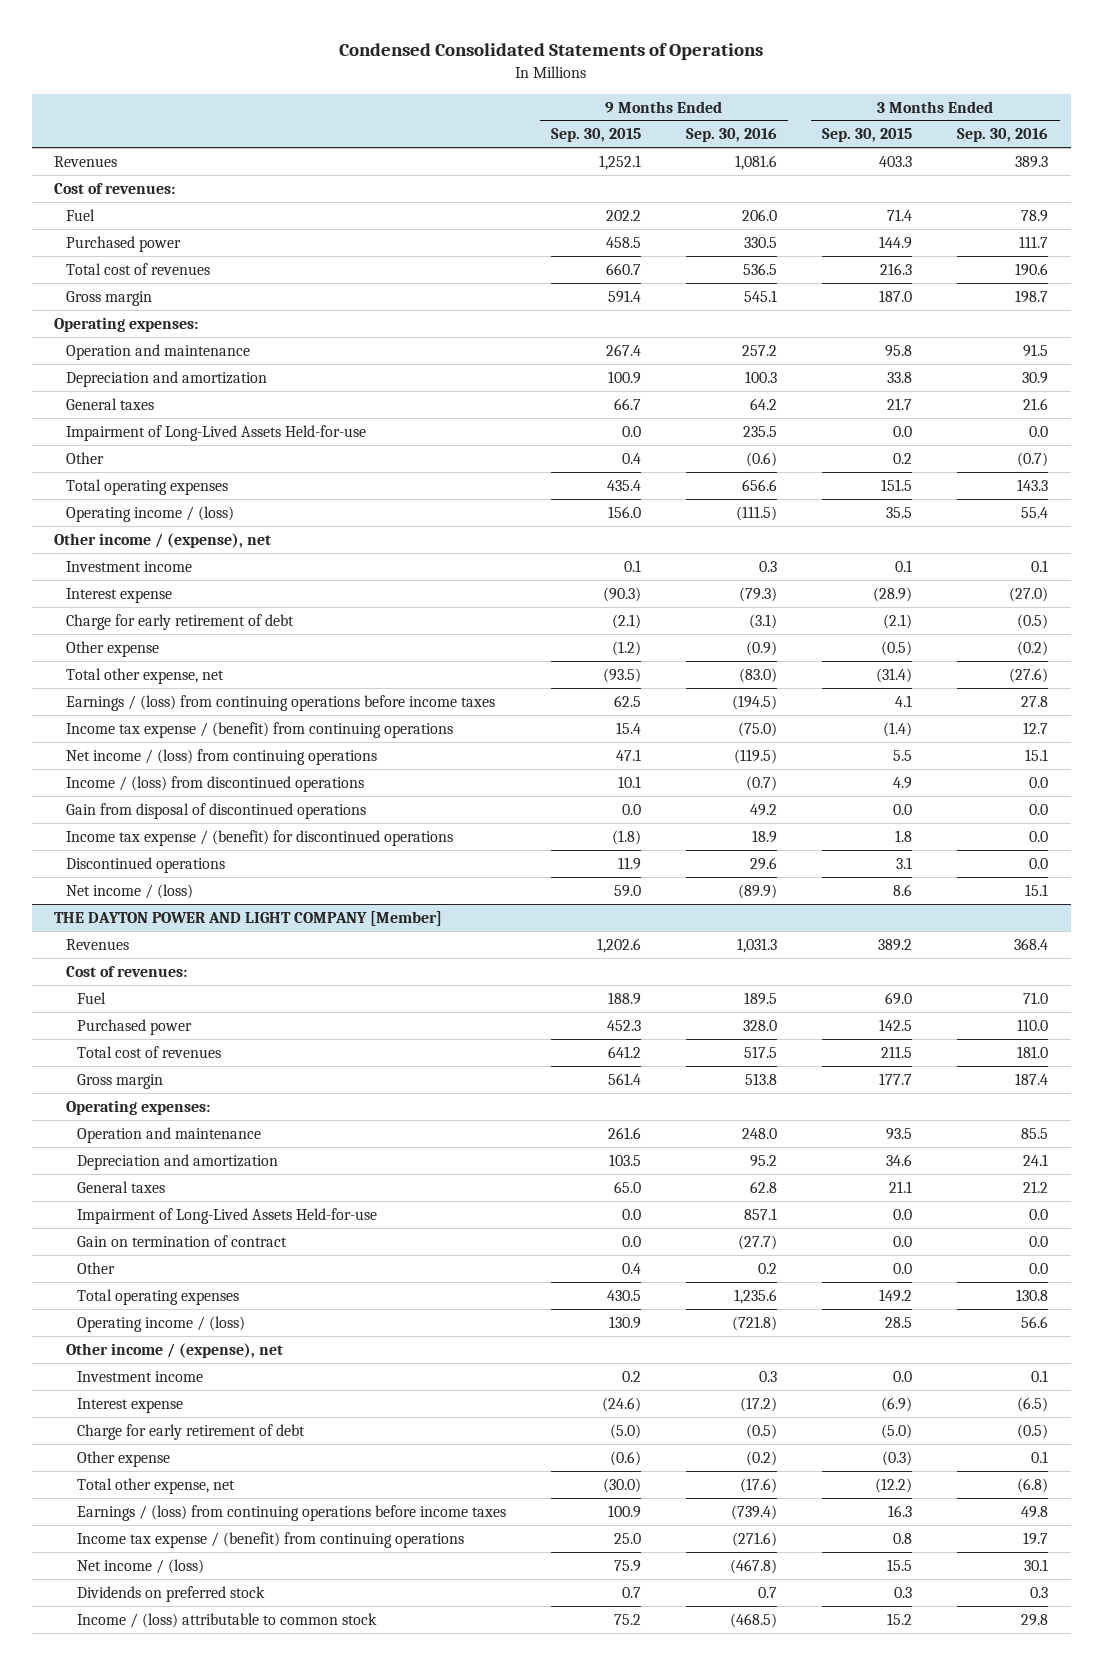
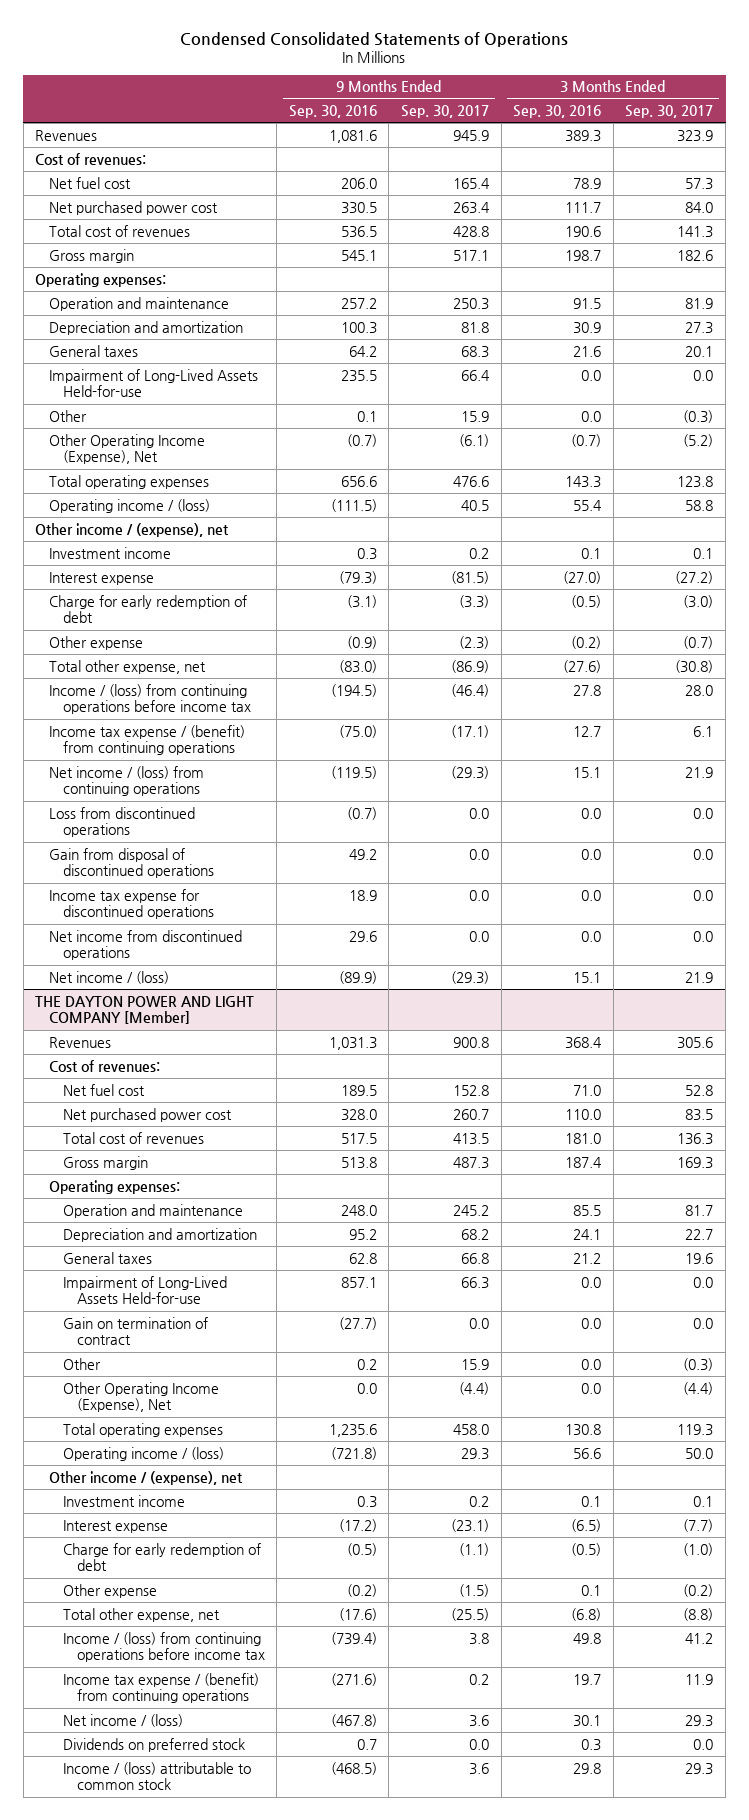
- | 9 Months Ended Sep. 30, 2015 | 9 Months Ended Sep. 30, 2016 | 3 Months Ended Sep. 30, 2015 | 3 Months Ended Sep. 30, 2016
+ | 9 Months Ended Sep. 30, 2016 | 9 Months Ended Sep. 30, 2017 | 3 Months Ended Sep. 30, 2016 | 3 Months Ended Sep. 30, 2017
- Fuel | 202.2 | 206.0 | 71.4 | 78.9
- Purchased power | 458.5 | 330.5 | 144.9 | 111.7
+ Net fuel cost | 206.0 | 165.4 | 78.9 | 57.3
+ Net purchased power cost | 330.5 | 263.4 | 111.7 | 84.0
- Other | 0.4 | (0.6) | 0.2 | (0.7)
+ Other | 0.1 | 15.9 | 0.0 | (0.3)
+ Other Operating Income (Expense), Net | (0.7) | (6.1) | (0.7) | (5.2)
- Charge for early retirement of debt | (2.1) | (3.1) | (2.1) | (0.5)
+ Charge for early redemption of debt | (3.1) | (3.3) | (0.5) | (3.0)
- Earnings / (loss) from continuing operations before income taxes | 62.5 | (194.5) | 4.1 | 27.8
+ Income / (loss) from continuing operations before income tax | (194.5) | (46.4) | 27.8 | 28.0
- Income / (loss) from discontinued operations | 10.1 | (0.7) | 4.9 | 0.0
+ Loss from discontinued operations | (0.7) | 0.0 | 0.0 | 0.0
- Income tax expense / (benefit) for discontinued operations | (1.8) | 18.9 | 1.8 | 0.0
- Discontinued operations | 11.9 | 29.6 | 3.1 | 0.0
+ Income tax expense for discontinued operations | 18.9 | 0.0 | 0.0 | 0.0
+ Net income from discontinued operations | 29.6 | 0.0 | 0.0 | 0.0
@ THE DAYTON POWER AND LIGHT COMPANY [Member]
- Fuel | 188.9 | 189.5 | 69.0 | 71.0
- Purchased power | 452.3 | 328.0 | 142.5 | 110.0
+ Net fuel cost | 189.5 | 152.8 | 71.0 | 52.8
+ Net purchased power cost | 328.0 | 260.7 | 110.0 | 83.5
+ Other Operating Income (Expense), Net | 0.0 | (4.4) | 0.0 | (4.4)
- Charge for early retirement of debt | (5.0) | (0.5) | (5.0) | (0.5)
+ Charge for early redemption of debt | (0.5) | (1.1) | (0.5) | (1.0)
- Earnings / (loss) from continuing operations before income taxes | 100.9 | (739.4) | 16.3 | 49.8
+ Income / (loss) from continuing operations before income tax | (739.4) | 3.8 | 49.8 | 41.2

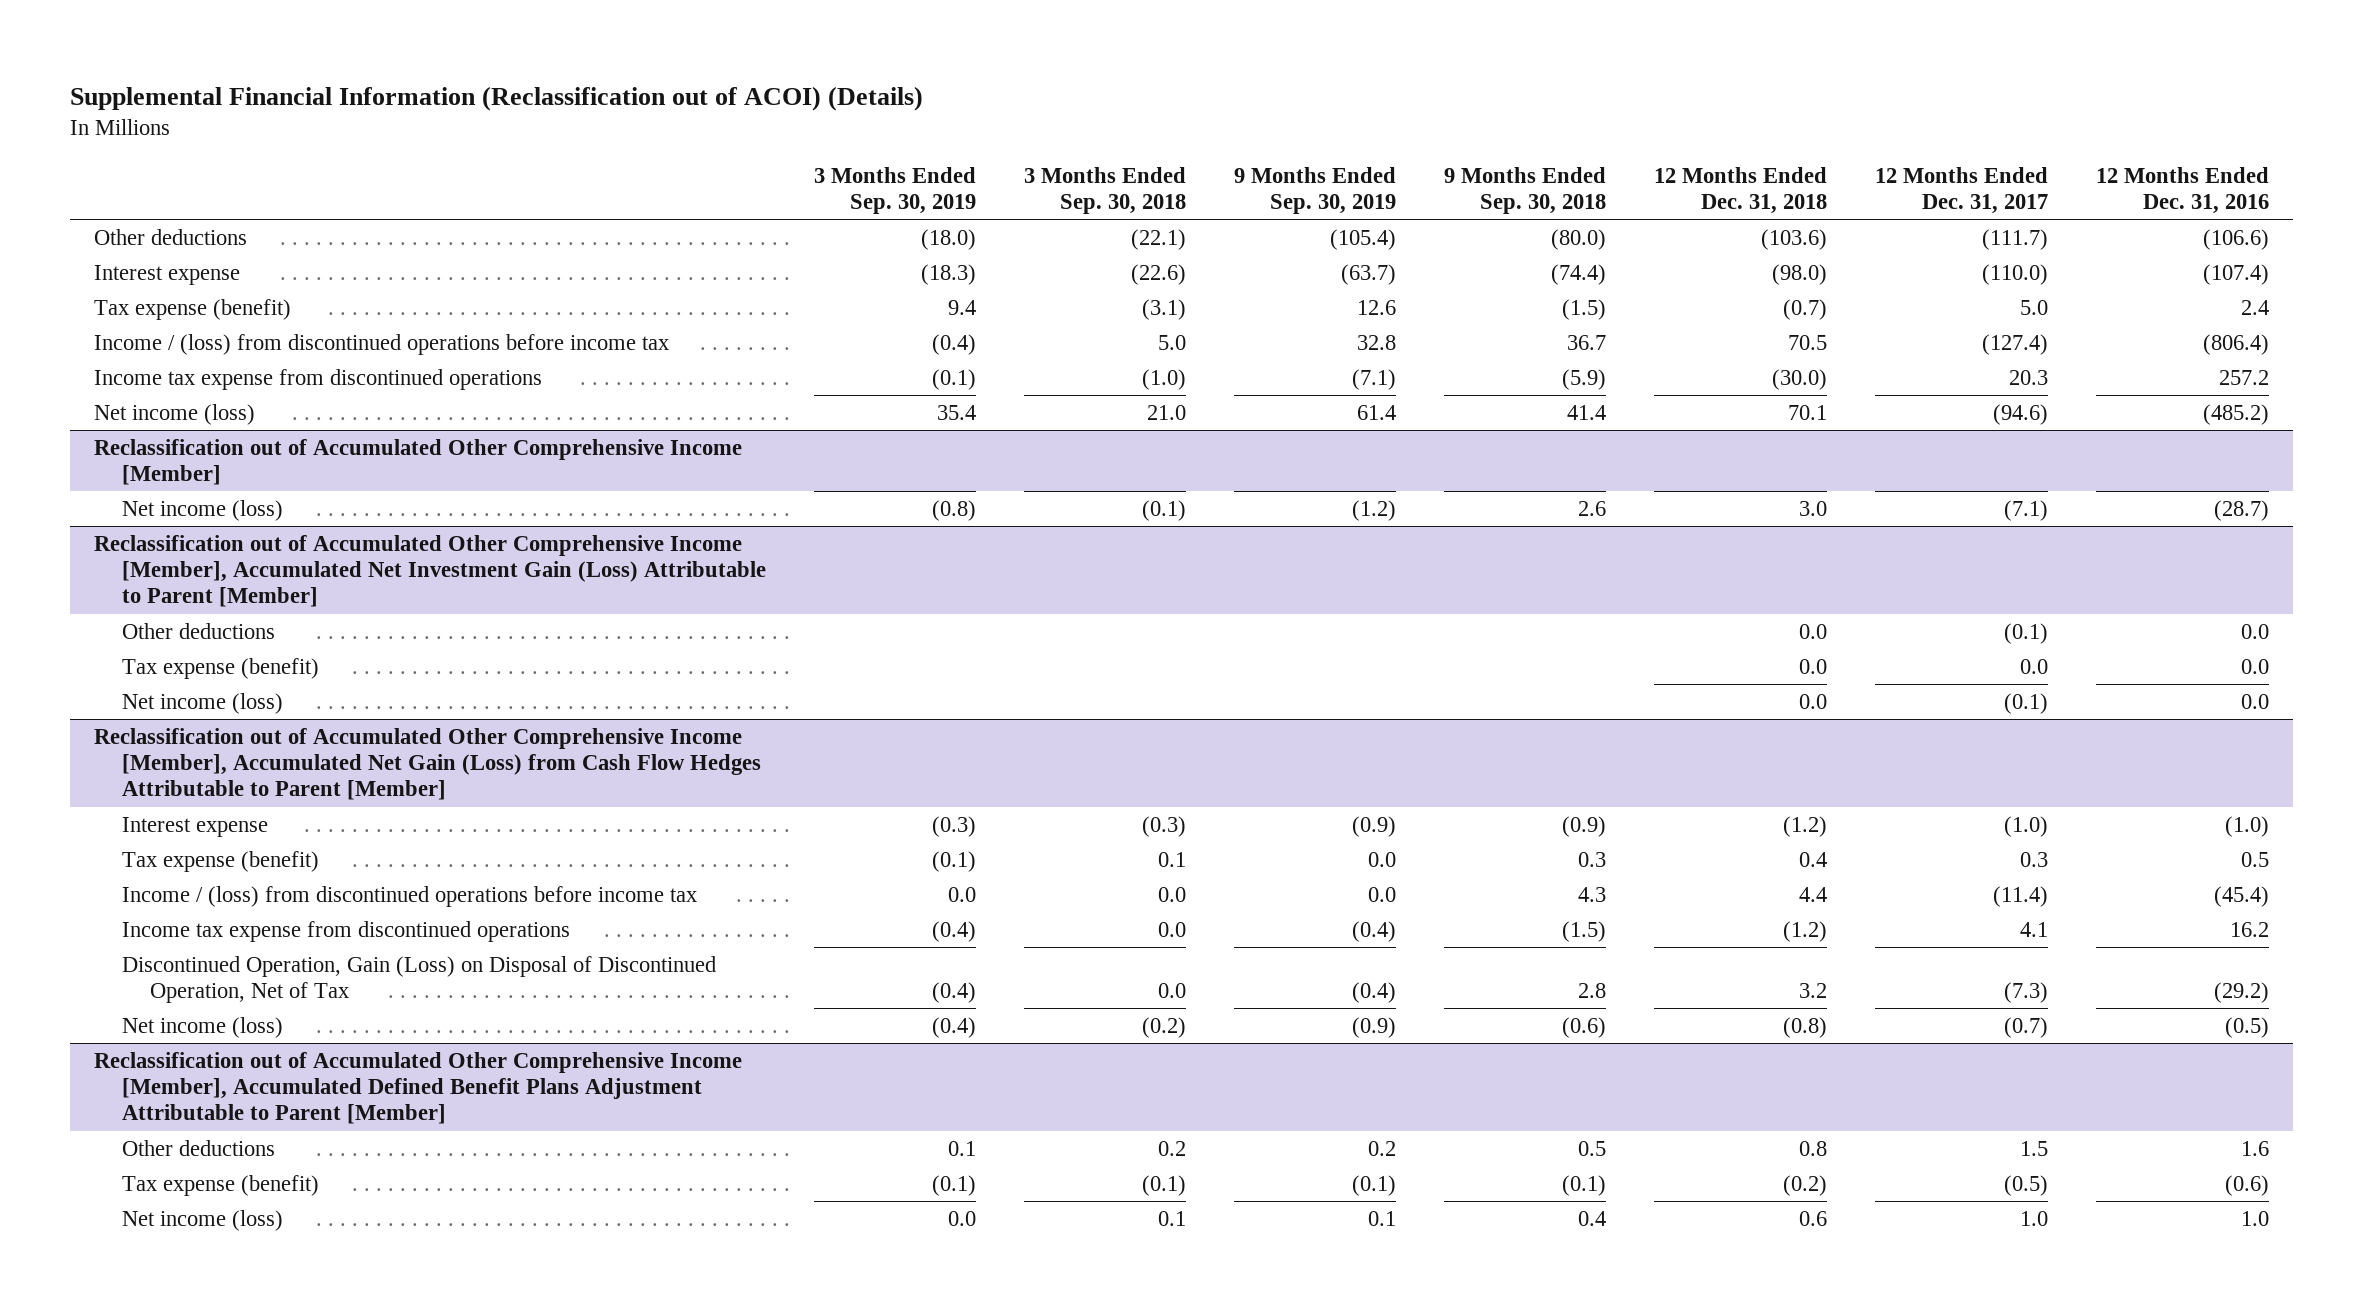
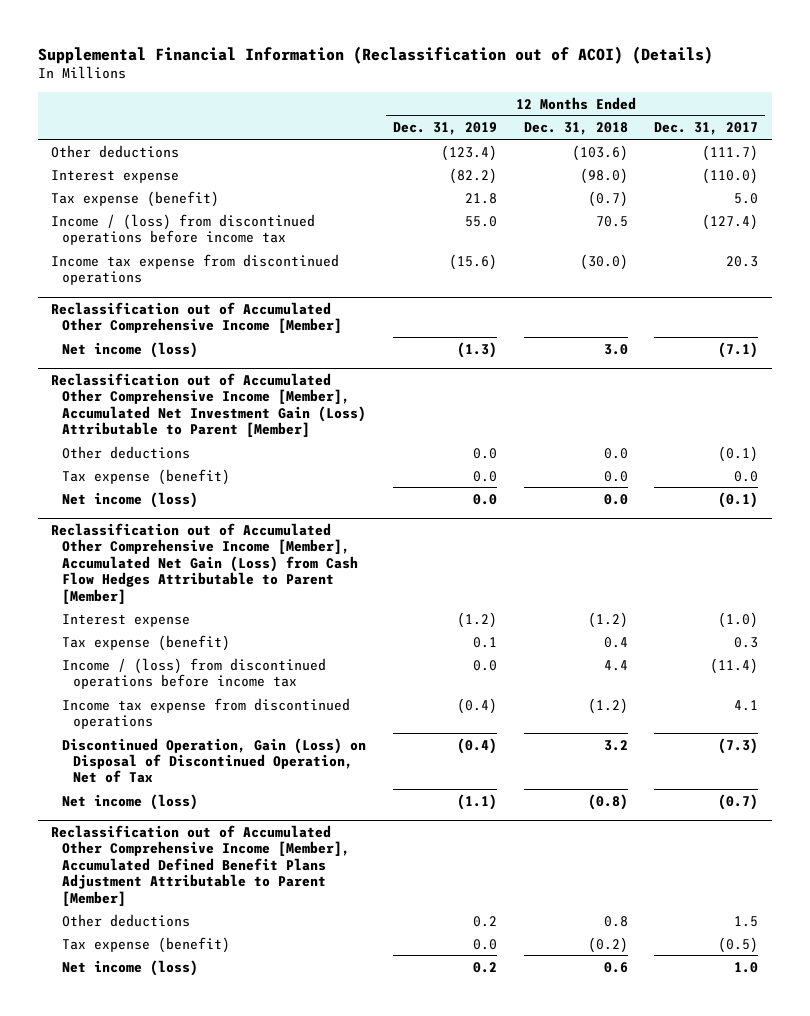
- | 3 Months Ended Sep. 30, 2019 | 3 Months Ended Sep. 30, 2018 | 9 Months Ended Sep. 30, 2019 | 9 Months Ended Sep. 30, 2018 | 12 Months Ended Dec. 31, 2018 | 12 Months Ended Dec. 31, 2017 | 12 Months Ended Dec. 31, 2016
+ | 12 Months Ended Dec. 31, 2019 | 12 Months Ended Dec. 31, 2018 | 12 Months Ended Dec. 31, 2017
- Net income (loss) | 35.4 | 21.0 | 61.4 | 41.4 | 70.1 | (94.6) | (485.2)

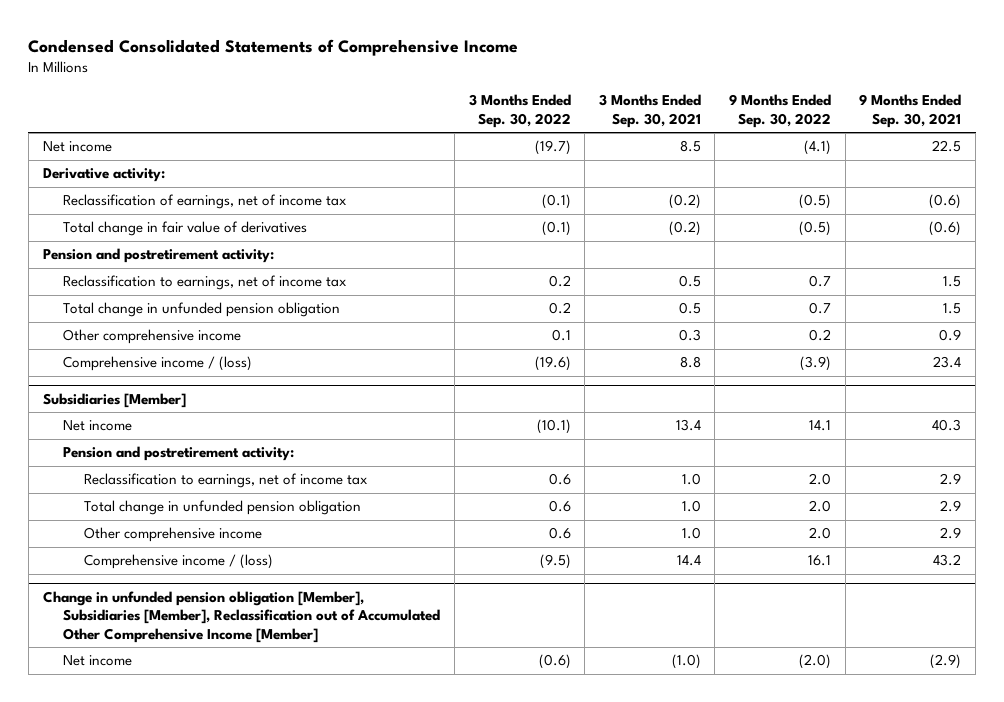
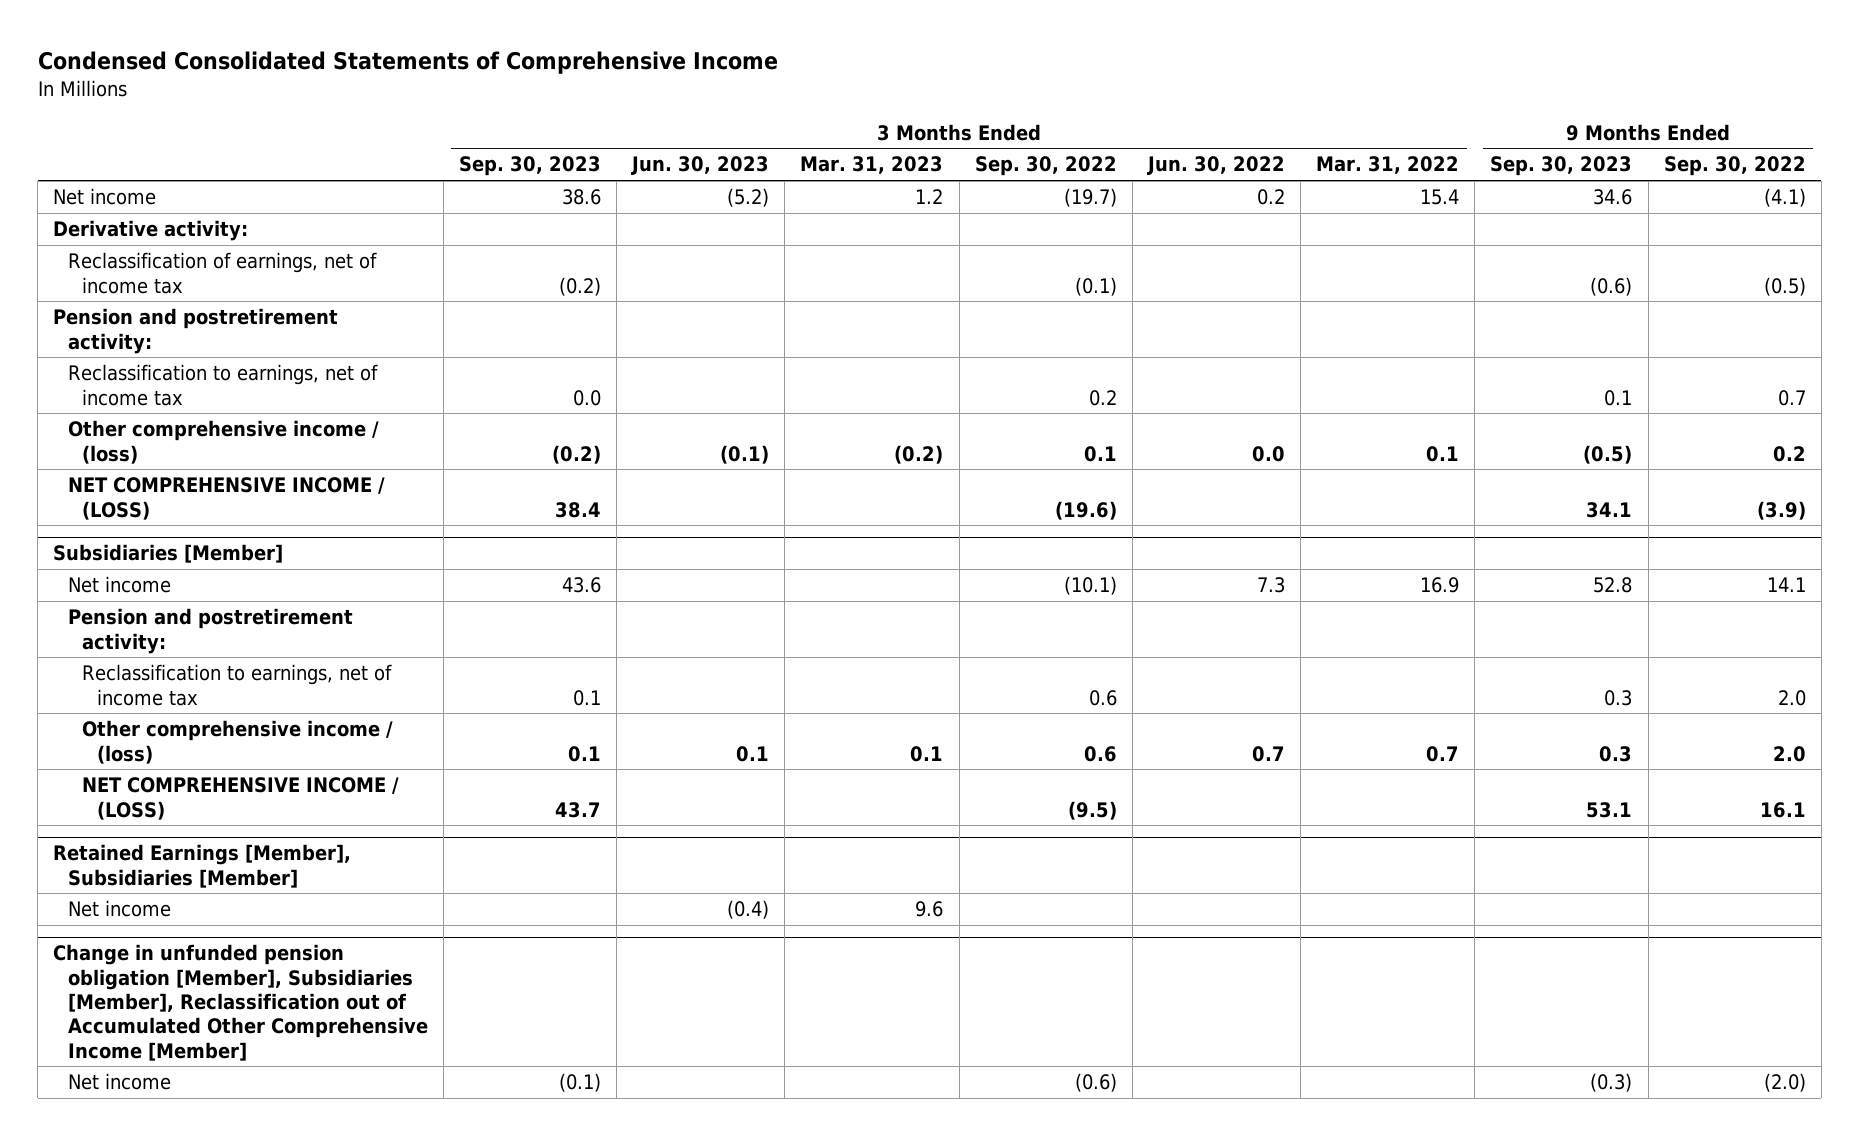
- | 3 Months Ended Sep. 30, 2022 | 3 Months Ended Sep. 30, 2021 | 9 Months Ended Sep. 30, 2022 | 9 Months Ended Sep. 30, 2021
+ | 3 Months Ended Sep. 30, 2023 | 3 Months Ended Jun. 30, 2023 | 3 Months Ended Mar. 31, 2023 | 3 Months Ended Sep. 30, 2022 | 3 Months Ended Jun. 30, 2022 | 3 Months Ended Mar. 31, 2022 | 9 Months Ended Sep. 30, 2023 | 9 Months Ended Sep. 30, 2022
- Total change in fair value of derivatives | (0.1) | (0.2) | (0.5) | (0.6)
- Total change in unfunded pension obligation | 0.2 | 0.5 | 0.7 | 1.5
- Other comprehensive income | 0.1 | 0.3 | 0.2 | 0.9
- Comprehensive income / (loss) | (19.6) | 8.8 | (3.9) | 23.4
+ Other comprehensive income / (loss) | (0.2) | (0.1) | (0.2) | 0.1 | 0.0 | 0.1 | (0.5) | 0.2
+ NET COMPREHENSIVE INCOME / (LOSS) | 38.4 | | | (19.6) | | | 34.1 | (3.9)
@ Subsidiaries [Member]
- Total change in unfunded pension obligation | 0.6 | 1.0 | 2.0 | 2.9
- Other comprehensive income | 0.6 | 1.0 | 2.0 | 2.9
- Comprehensive income / (loss) | (9.5) | 14.4 | 16.1 | 43.2
+ Other comprehensive income / (loss) | 0.1 | 0.1 | 0.1 | 0.6 | 0.7 | 0.7 | 0.3 | 2.0
+ NET COMPREHENSIVE INCOME / (LOSS) | 43.7 | | | (9.5) | | | 53.1 | 16.1
+ Retained Earnings [Member], Subsidiaries [Member]
+ Net income | | (0.4) | 9.6 | | | | |

